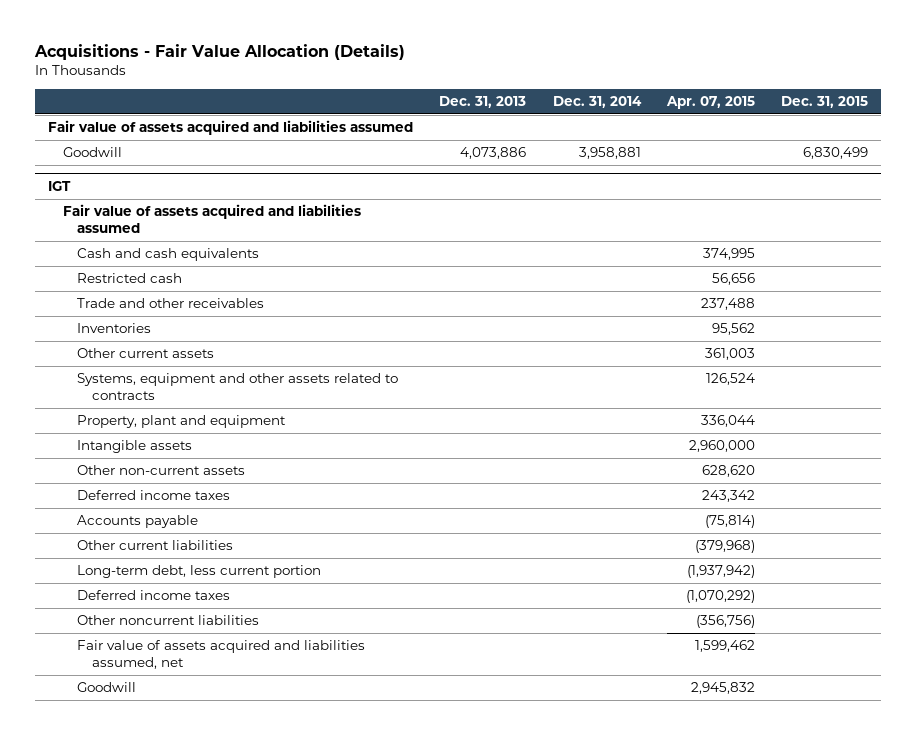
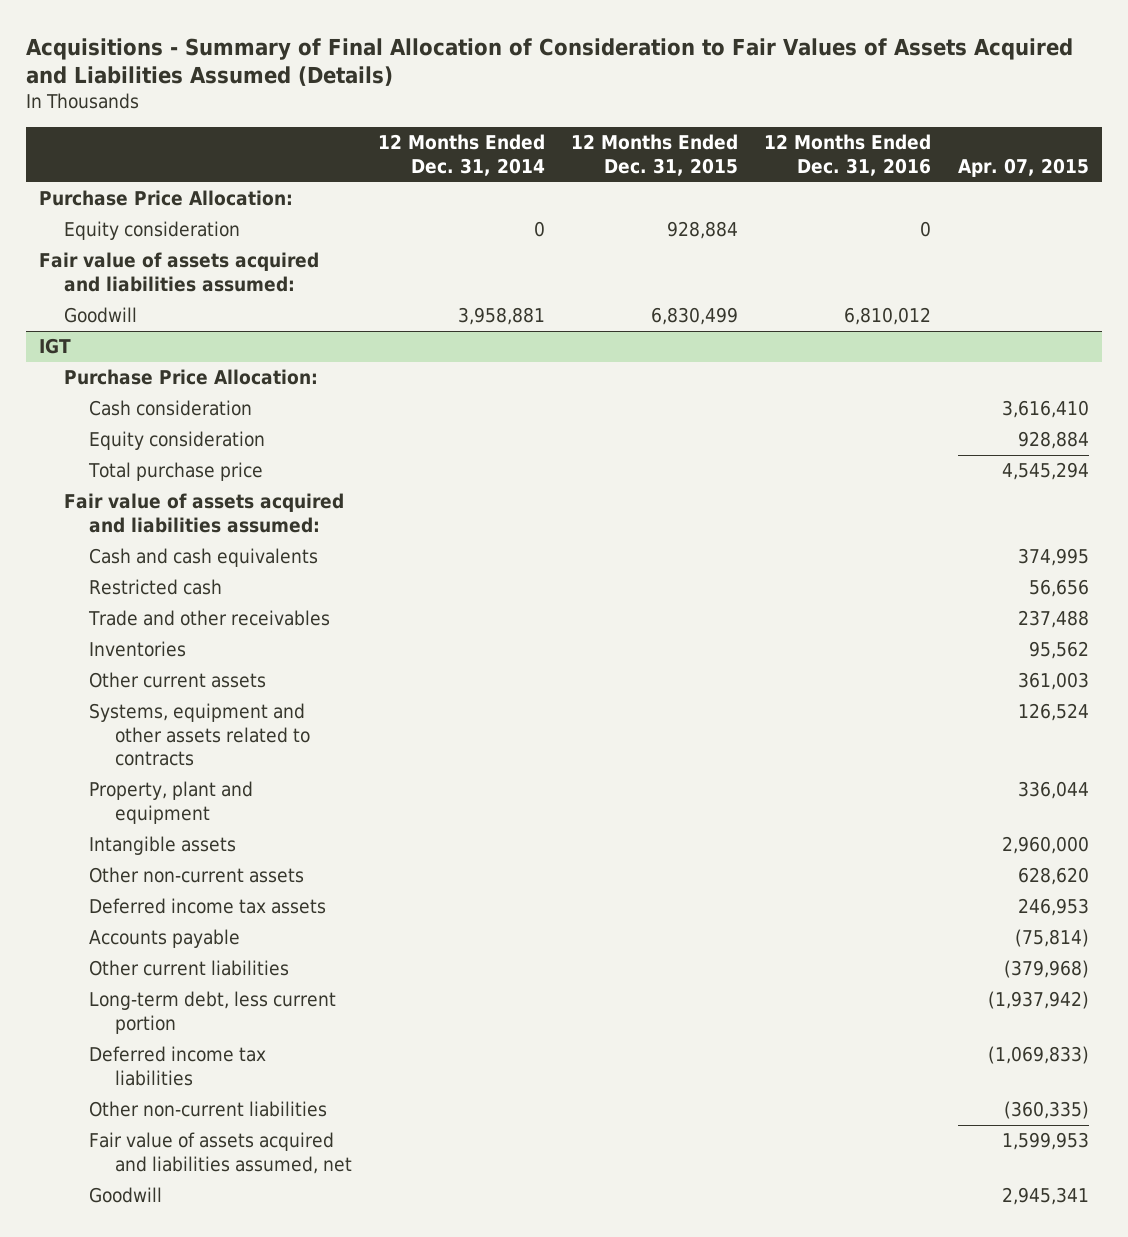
- Acquisitions - Fair Value Allocation (Details)
+ Acquisitions - Summary of Final Allocation of Consideration to Fair Values of Assets Acquired and Liabilities Assumed (Details)
- | Dec. 31, 2013 | Dec. 31, 2014 | Apr. 07, 2015 | Dec. 31, 2015
+ | 12 Months Ended Dec. 31, 2014 | 12 Months Ended Dec. 31, 2015 | 12 Months Ended Dec. 31, 2016 | Apr. 07, 2015
- Fair value of assets acquired and liabilities assumed
+ Purchase Price Allocation:
+ Equity consideration | 0 | 928,884 | 0 |
+ Fair value of assets acquired and liabilities assumed:
@ IGT
- Fair value of assets acquired and liabilities assumed
+ Purchase Price Allocation:
+ Cash consideration | | | | 3,616,410
+ Equity consideration | | | | 928,884
+ Total purchase price | | | | 4,545,294
+ Fair value of assets acquired and liabilities assumed:
- Deferred income taxes | | | 243,342 |
+ Deferred income tax assets | | | | 246,953
- Deferred income taxes | | | (1,070,292) |
- Other noncurrent liabilities | | | (356,756) |
- Fair value of assets acquired and liabilities assumed, net | | | 1,599,462 |
- Goodwill | | | 2,945,832 |
+ Deferred income tax liabilities | | | | (1,069,833)
+ Other non-current liabilities | | | | (360,335)
+ Fair value of assets acquired and liabilities assumed, net | | | | 1,599,953
+ Goodwill | | | | 2,945,341

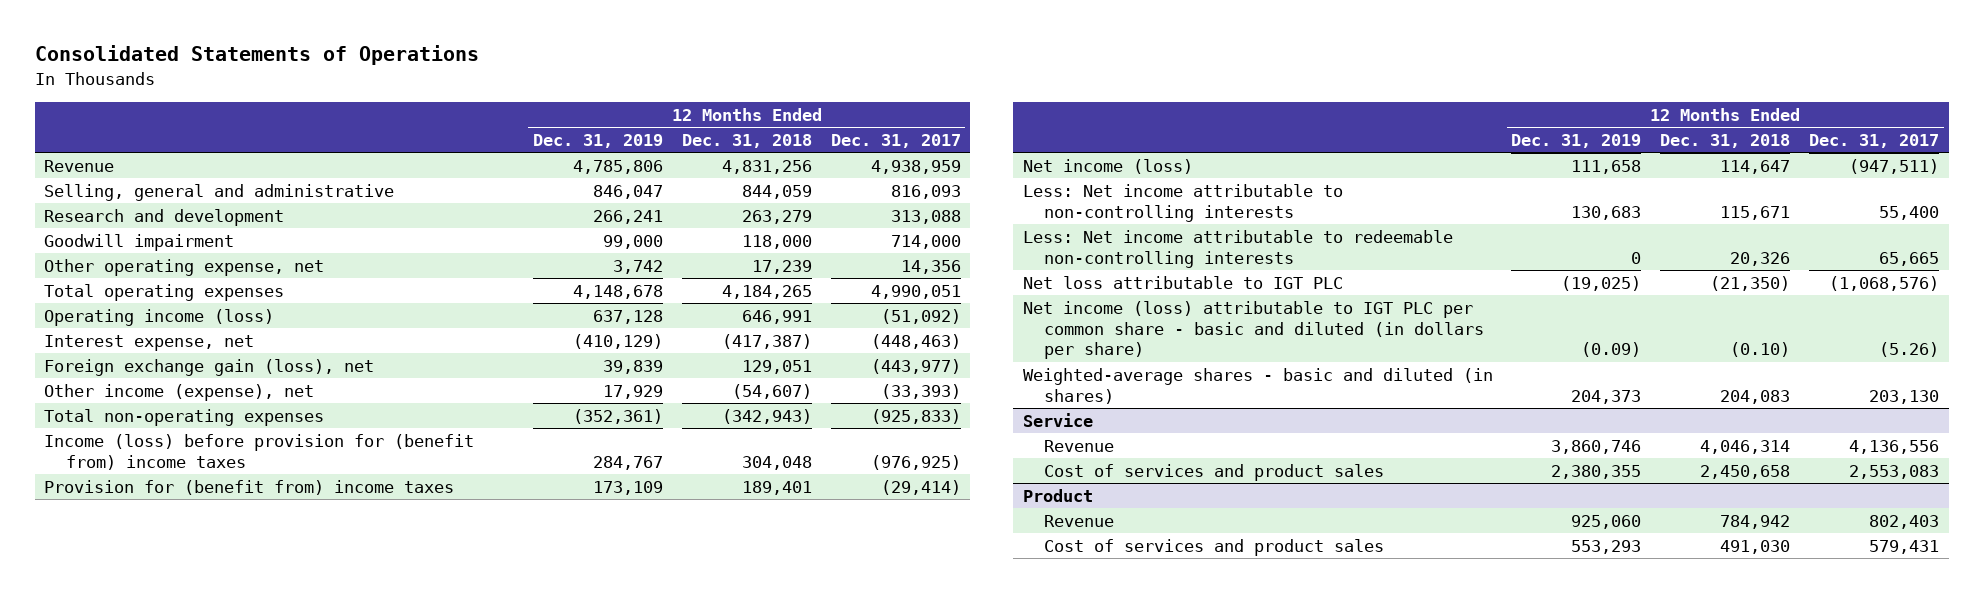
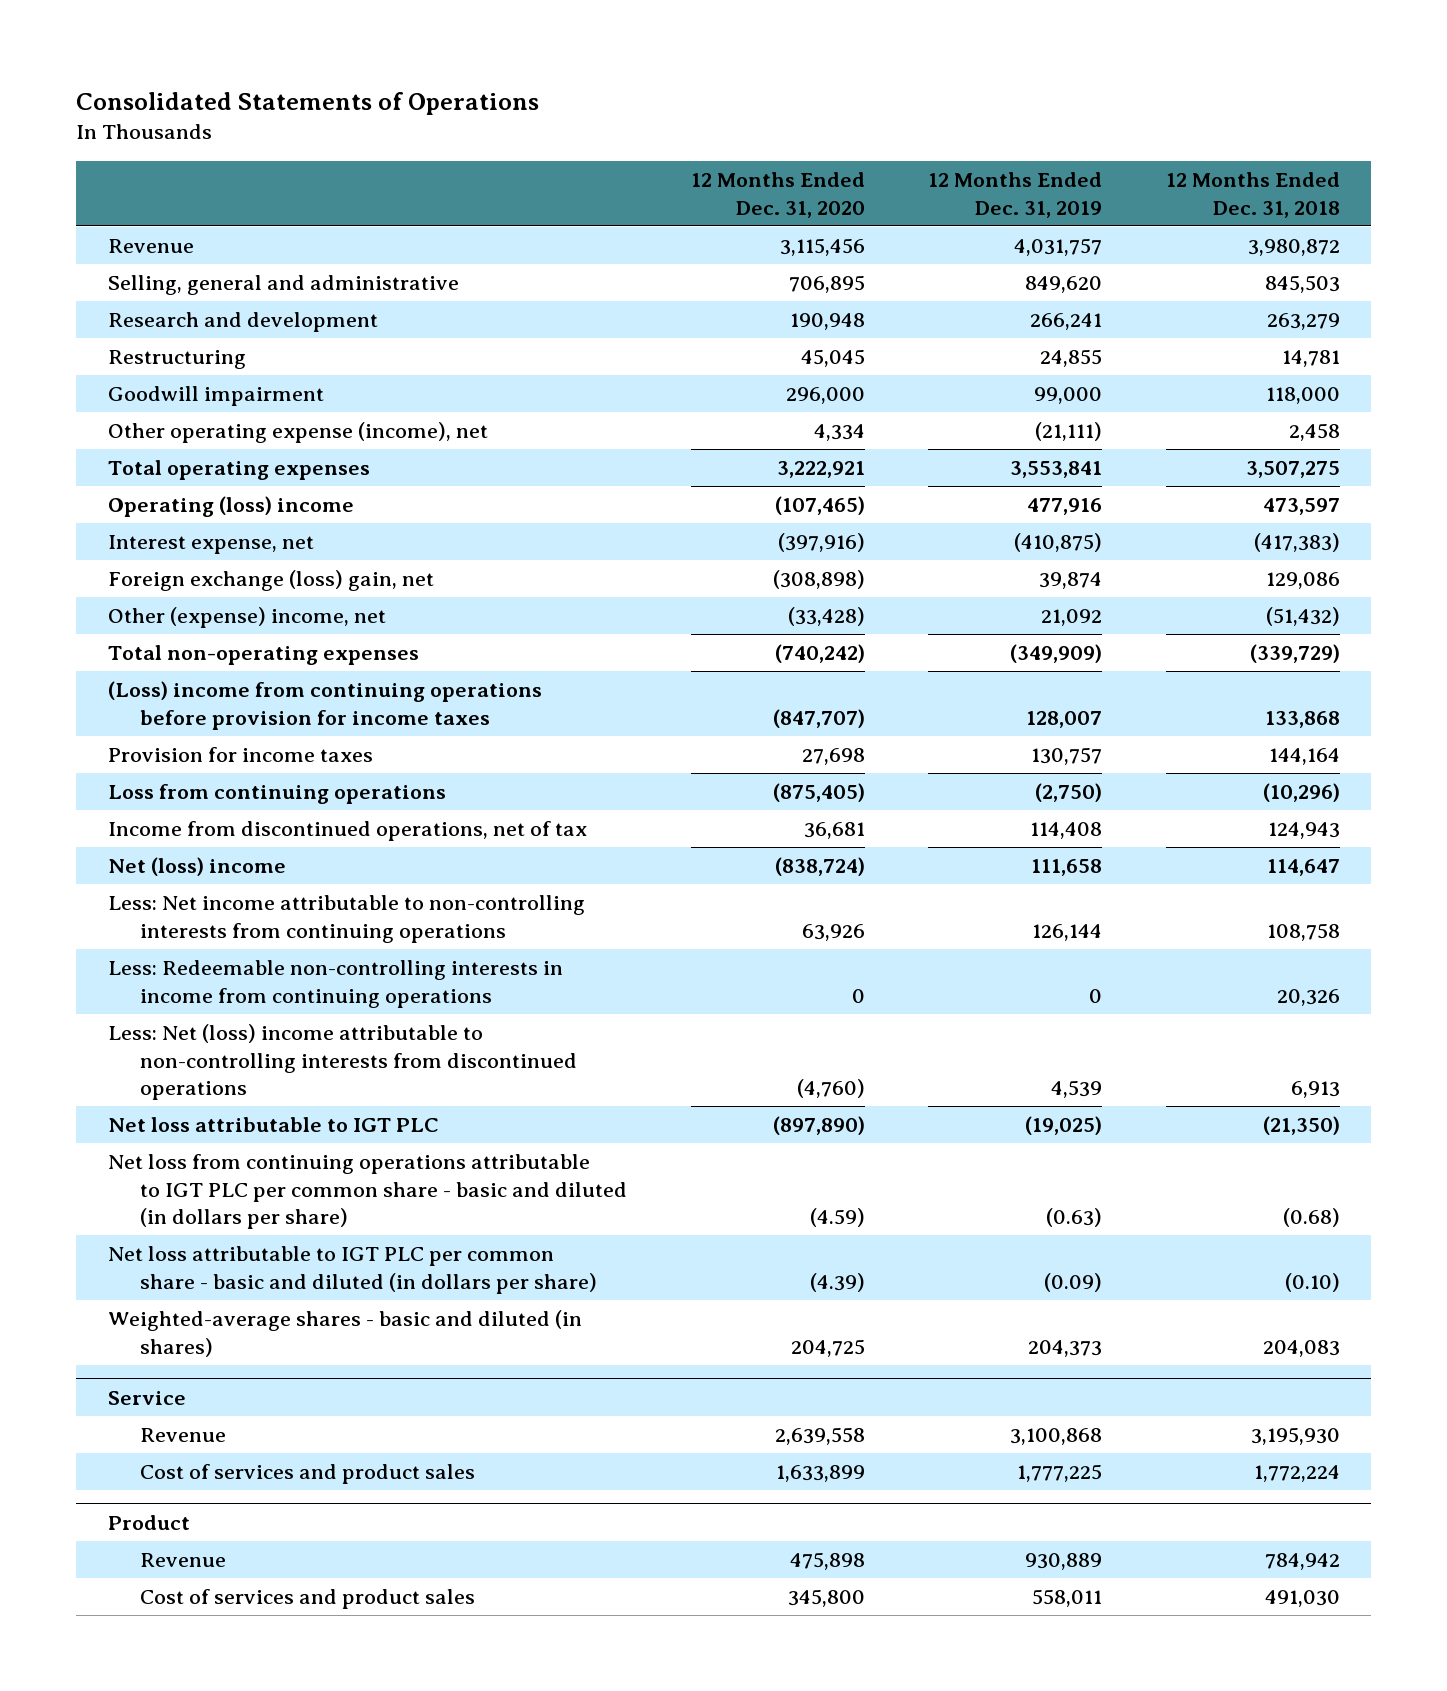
- | 12 Months Ended Dec. 31, 2019 | 12 Months Ended Dec. 31, 2018 | 12 Months Ended Dec. 31, 2017
+ | 12 Months Ended Dec. 31, 2020 | 12 Months Ended Dec. 31, 2019 | 12 Months Ended Dec. 31, 2018
- Revenue | 4,785,806 | 4,831,256 | 4,938,959
- Selling, general and administrative | 846,047 | 844,059 | 816,093
+ Revenue | 3,115,456 | 4,031,757 | 3,980,872
+ Selling, general and administrative | 706,895 | 849,620 | 845,503
+ Restructuring | 45,045 | 24,855 | 14,781
- Other operating expense, net | 3,742 | 17,239 | 14,356
- Total operating expenses | 4,148,678 | 4,184,265 | 4,990,051
- Operating income (loss) | 637,128 | 646,991 | (51,092)
- Interest expense, net | (410,129) | (417,387) | (448,463)
- Foreign exchange gain (loss), net | 39,839 | 129,051 | (443,977)
- Other income (expense), net | 17,929 | (54,607) | (33,393)
- Total non-operating expenses | (352,361) | (342,943) | (925,833)
- Income (loss) before provision for (benefit from) income taxes | 284,767 | 304,048 | (976,925)
- Provision for (benefit from) income taxes | 173,109 | 189,401 | (29,414)
- Net income (loss) | 111,658 | 114,647 | (947,511)
- Less: Net income attributable to non-controlling interests | 130,683 | 115,671 | 55,400
- Less: Net income attributable to redeemable non-controlling interests | 0 | 20,326 | 65,665
+ Other operating expense (income), net | 4,334 | (21,111) | 2,458
+ Total operating expenses | 3,222,921 | 3,553,841 | 3,507,275
+ Operating (loss) income | (107,465) | 477,916 | 473,597
+ Interest expense, net | (397,916) | (410,875) | (417,383)
+ Foreign exchange (loss) gain, net | (308,898) | 39,874 | 129,086
+ Other (expense) income, net | (33,428) | 21,092 | (51,432)
+ Total non-operating expenses | (740,242) | (349,909) | (339,729)
+ (Loss) income from continuing operations before provision for income taxes | (847,707) | 128,007 | 133,868
+ Provision for income taxes | 27,698 | 130,757 | 144,164
+ Loss from continuing operations | (875,405) | (2,750) | (10,296)
+ Income from discontinued operations, net of tax | 36,681 | 114,408 | 124,943
+ Net (loss) income | (838,724) | 111,658 | 114,647
+ Less: Net income attributable to non-controlling interests from continuing operations | 63,926 | 126,144 | 108,758
+ Less: Redeemable non-controlling interests in income from continuing operations | 0 | 0 | 20,326
+ Less: Net (loss) income attributable to non-controlling interests from discontinued operations | (4,760) | 4,539 | 6,913
- Net income (loss) attributable to IGT PLC per common share - basic and diluted (in dollars per share) | (0.09) | (0.10) | (5.26)
+ Net loss from continuing operations attributable to IGT PLC per common share - basic and diluted (in dollars per share) | (4.59) | (0.63) | (0.68)
+ Net loss attributable to IGT PLC per common share - basic and diluted (in dollars per share) | (4.39) | (0.09) | (0.10)
@ Service
- Revenue | 3,860,746 | 4,046,314 | 4,136,556
- Cost of services and product sales | 2,380,355 | 2,450,658 | 2,553,083
+ Revenue | 2,639,558 | 3,100,868 | 3,195,930
+ Cost of services and product sales | 1,633,899 | 1,777,225 | 1,772,224
@ Product
- Revenue | 925,060 | 784,942 | 802,403
- Cost of services and product sales | 553,293 | 491,030 | 579,431
+ Revenue | 475,898 | 930,889 | 784,942
+ Cost of services and product sales | 345,800 | 558,011 | 491,030

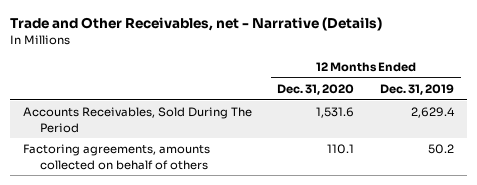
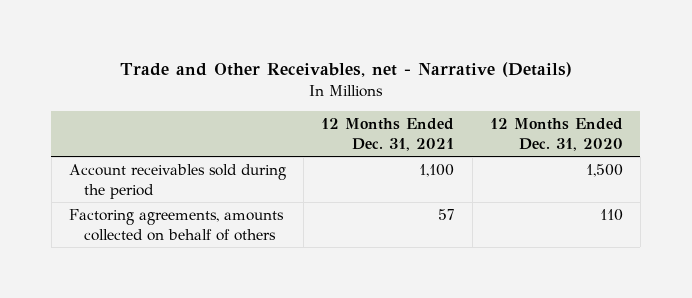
- | 12 Months Ended Dec. 31, 2020 | 12 Months Ended Dec. 31, 2019
+ | 12 Months Ended Dec. 31, 2021 | 12 Months Ended Dec. 31, 2020
- Accounts Receivables, Sold During The Period | 1,531.6 | 2,629.4
- Factoring agreements, amounts collected on behalf of others | 110.1 | 50.2
+ Account receivables sold during the period | 1,100 | 1,500
+ Factoring agreements, amounts collected on behalf of others | 57 | 110

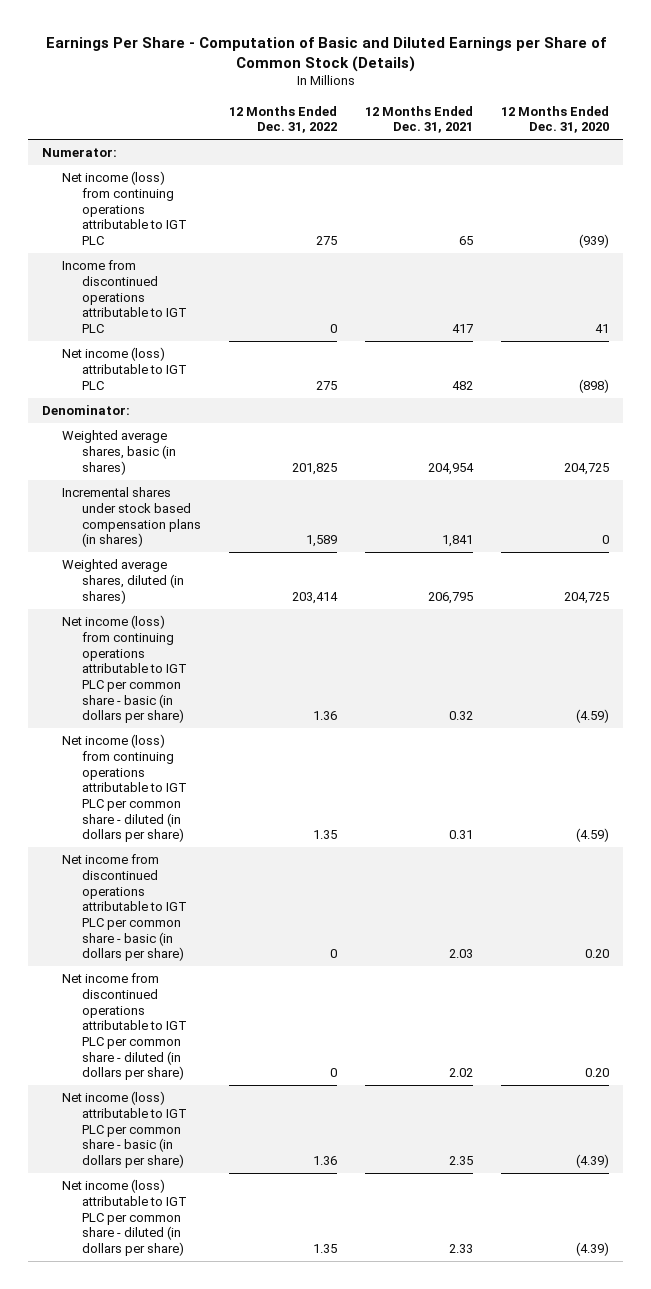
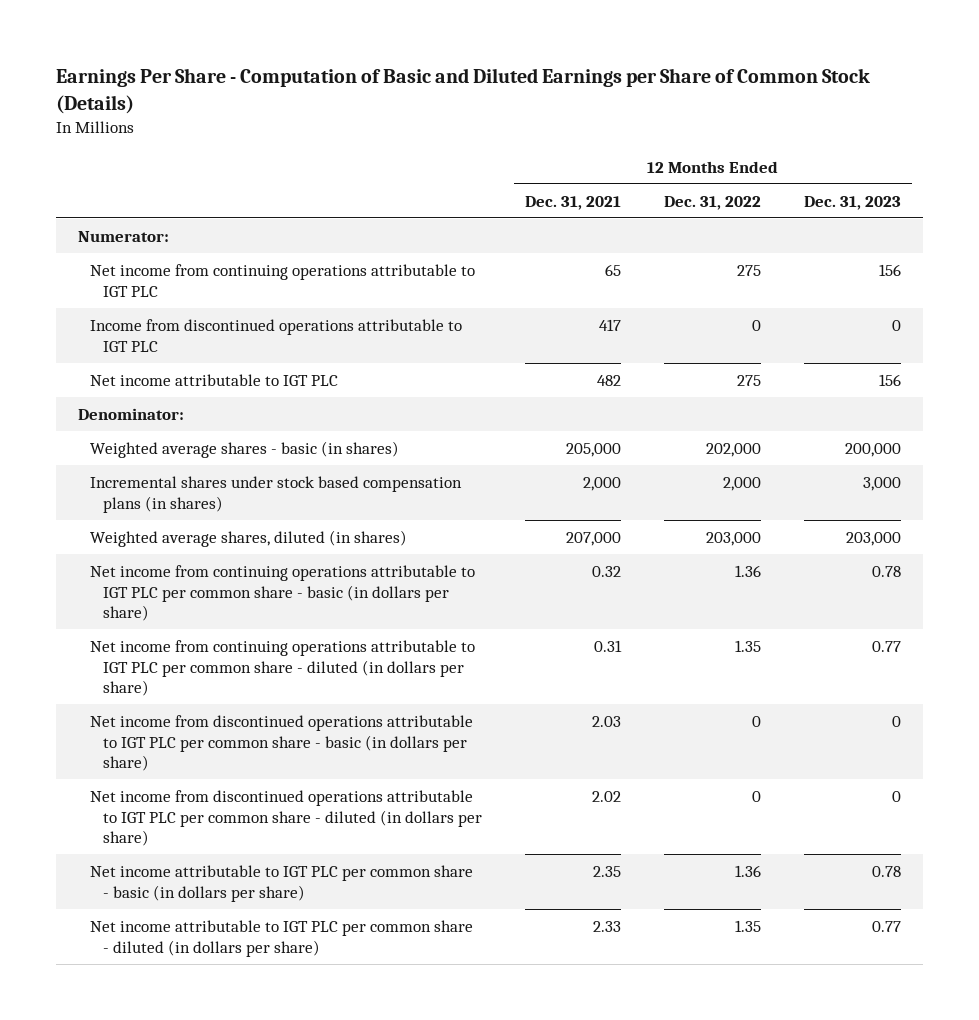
- | 12 Months Ended Dec. 31, 2022 | 12 Months Ended Dec. 31, 2021 | 12 Months Ended Dec. 31, 2020
+ | 12 Months Ended Dec. 31, 2021 | 12 Months Ended Dec. 31, 2022 | 12 Months Ended Dec. 31, 2023
- Net income (loss) from continuing operations attributable to IGT PLC | 275 | 65 | (939)
+ Net income from continuing operations attributable to IGT PLC | 65 | 275 | 156
- Net income (loss) attributable to IGT PLC | 275 | 482 | (898)
+ Net income attributable to IGT PLC | 482 | 275 | 156
- Weighted average shares, basic (in shares) | 201,825 | 204,954 | 204,725
- Incremental shares under stock based compensation plans (in shares) | 1,589 | 1,841 | 0
- Weighted average shares, diluted (in shares) | 203,414 | 206,795 | 204,725
- Net income (loss) from continuing operations attributable to IGT PLC per common share - basic (in dollars per share) | 1.36 | 0.32 | (4.59)
- Net income (loss) from continuing operations attributable to IGT PLC per common share - diluted (in dollars per share) | 1.35 | 0.31 | (4.59)
+ Weighted average shares - basic (in shares) | 205,000 | 202,000 | 200,000
+ Incremental shares under stock based compensation plans (in shares) | 2,000 | 2,000 | 3,000
+ Weighted average shares, diluted (in shares) | 207,000 | 203,000 | 203,000
+ Net income from continuing operations attributable to IGT PLC per common share - basic (in dollars per share) | 0.32 | 1.36 | 0.78
+ Net income from continuing operations attributable to IGT PLC per common share - diluted (in dollars per share) | 0.31 | 1.35 | 0.77
- Net income (loss) attributable to IGT PLC per common share - basic (in dollars per share) | 1.36 | 2.35 | (4.39)
- Net income (loss) attributable to IGT PLC per common share - diluted (in dollars per share) | 1.35 | 2.33 | (4.39)
+ Net income attributable to IGT PLC per common share - basic (in dollars per share) | 2.35 | 1.36 | 0.78
+ Net income attributable to IGT PLC per common share - diluted (in dollars per share) | 2.33 | 1.35 | 0.77

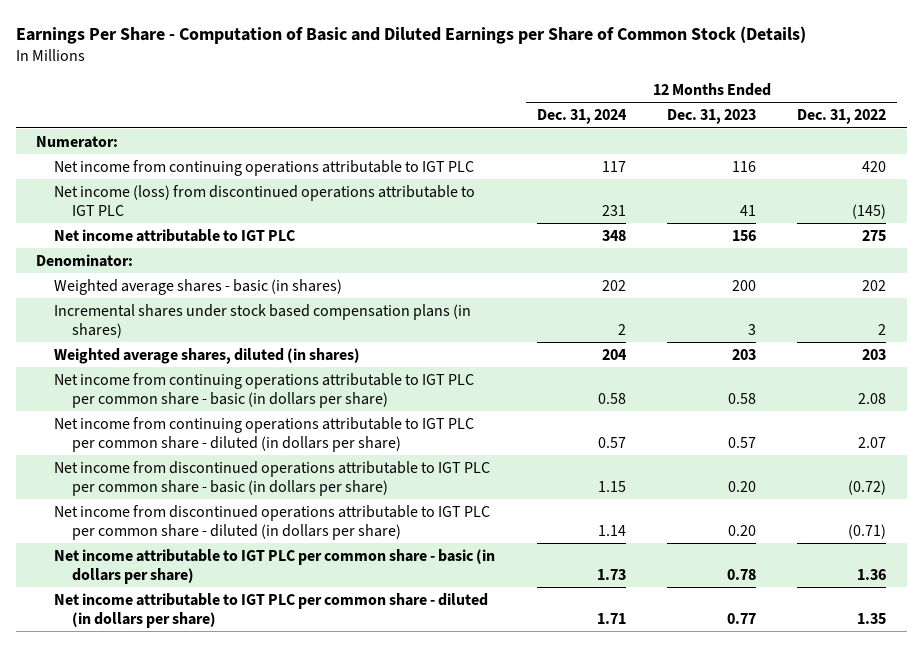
- | 12 Months Ended Dec. 31, 2021 | 12 Months Ended Dec. 31, 2022 | 12 Months Ended Dec. 31, 2023
+ | 12 Months Ended Dec. 31, 2024 | 12 Months Ended Dec. 31, 2023 | 12 Months Ended Dec. 31, 2022
- Net income from continuing operations attributable to IGT PLC | 65 | 275 | 156
- Income from discontinued operations attributable to IGT PLC | 417 | 0 | 0
+ Net income from continuing operations attributable to IGT PLC | 117 | 116 | 420
+ Net income (loss) from discontinued operations attributable to IGT PLC | 231 | 41 | (145)
- Weighted average shares - basic (in shares) | 205,000 | 202,000 | 200,000
- Incremental shares under stock based compensation plans (in shares) | 2,000 | 2,000 | 3,000
- Weighted average shares, diluted (in shares) | 207,000 | 203,000 | 203,000
- Net income from continuing operations attributable to IGT PLC per common share - basic (in dollars per share) | 0.32 | 1.36 | 0.78
- Net income from continuing operations attributable to IGT PLC per common share - diluted (in dollars per share) | 0.31 | 1.35 | 0.77
- Net income from discontinued operations attributable to IGT PLC per common share - basic (in dollars per share) | 2.03 | 0 | 0
- Net income from discontinued operations attributable to IGT PLC per common share - diluted (in dollars per share) | 2.02 | 0 | 0
+ Weighted average shares - basic (in shares) | 202 | 200 | 202
+ Incremental shares under stock based compensation plans (in shares) | 2 | 3 | 2
+ Weighted average shares, diluted (in shares) | 204 | 203 | 203
+ Net income from continuing operations attributable to IGT PLC per common share - basic (in dollars per share) | 0.58 | 0.58 | 2.08
+ Net income from continuing operations attributable to IGT PLC per common share - diluted (in dollars per share) | 0.57 | 0.57 | 2.07
+ Net income from discontinued operations attributable to IGT PLC per common share - basic (in dollars per share) | 1.15 | 0.20 | (0.72)
+ Net income from discontinued operations attributable to IGT PLC per common share - diluted (in dollars per share) | 1.14 | 0.20 | (0.71)

